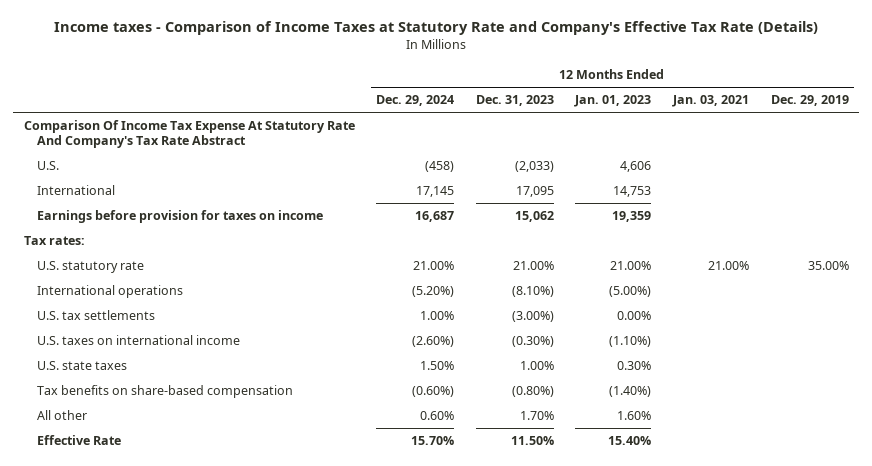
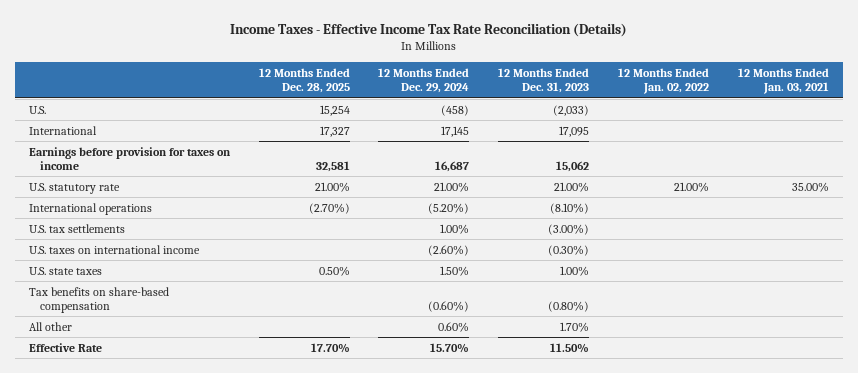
- Income taxes - Comparison of Income Taxes at Statutory Rate and Company's Effective Tax Rate (Details)
+ Income Taxes - Effective Income Tax Rate Reconciliation (Details)
- | 12 Months Ended Dec. 29, 2024 | 12 Months Ended Dec. 31, 2023 | 12 Months Ended Jan. 01, 2023 | 12 Months Ended Jan. 03, 2021 | 12 Months Ended Dec. 29, 2019
+ | 12 Months Ended Dec. 28, 2025 | 12 Months Ended Dec. 29, 2024 | 12 Months Ended Dec. 31, 2023 | 12 Months Ended Jan. 02, 2022 | 12 Months Ended Jan. 03, 2021
- Comparison Of Income Tax Expense At Statutory Rate And Company's Tax Rate Abstract
- Tax rates:
- U.S. statutory rate | 21.00% | 21.00% | 21.00% | 21.00% | 35.00%
+ U.S. statutory rate | 21.00% | 21.00% | 21.00% | 21.00% | 35.00%

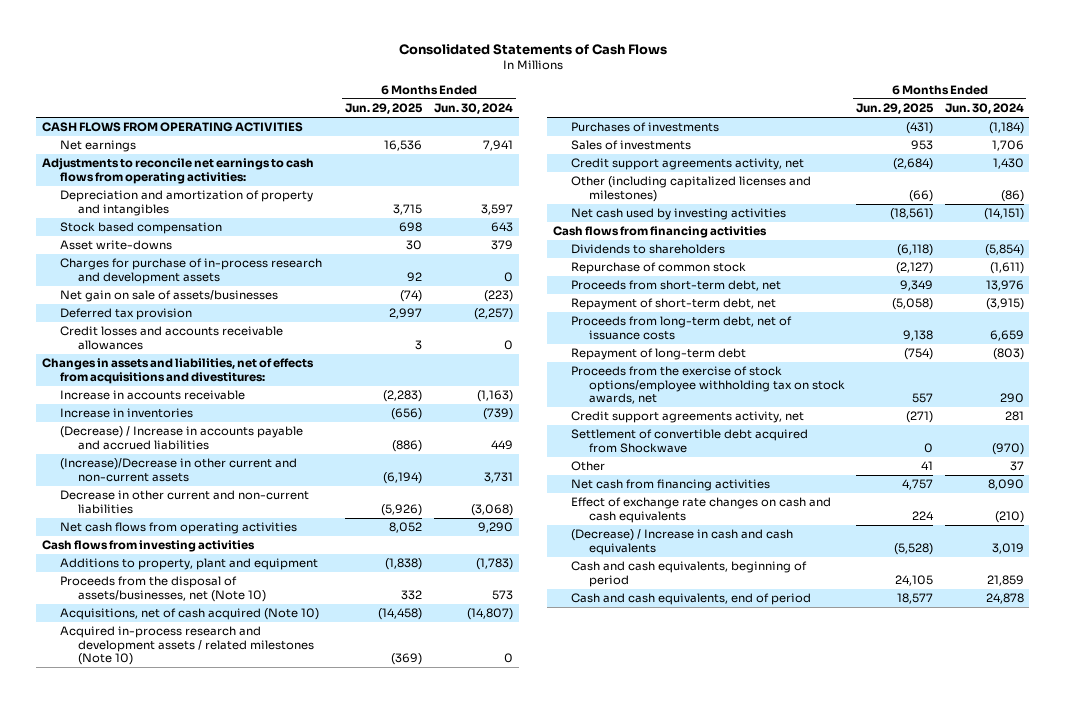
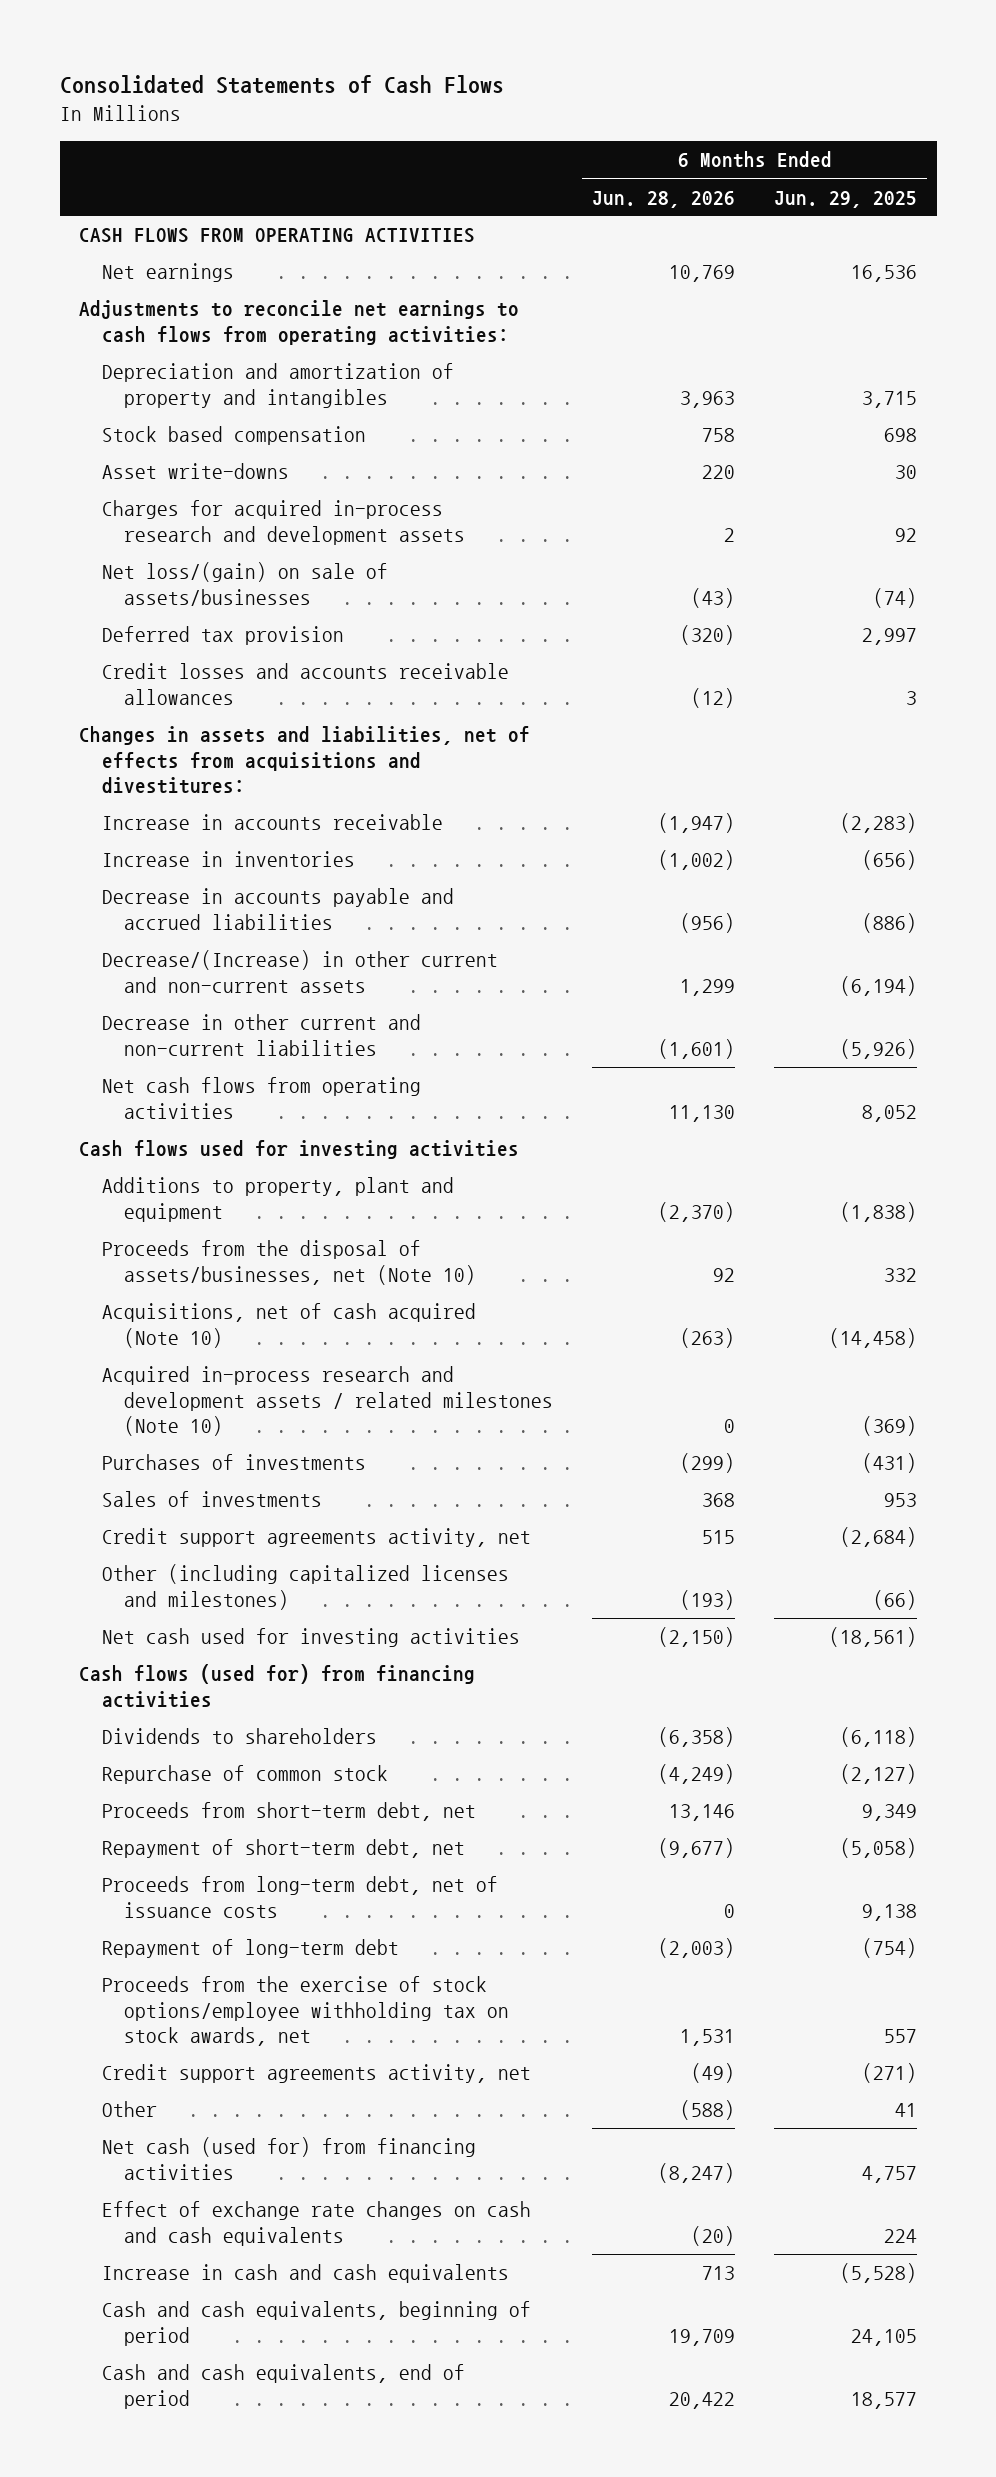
- | 6 Months Ended Jun. 29, 2025 | 6 Months Ended Jun. 30, 2024
+ | 6 Months Ended Jun. 28, 2026 | 6 Months Ended Jun. 29, 2025
- Charges for purchase of in-process research and development assets | 92 | 0
- Net gain on sale of assets/businesses | (74) | (223)
+ Charges for acquired in-process research and development assets | 2 | 92
+ Net loss/(gain) on sale of assets/businesses | (43) | (74)
- (Decrease) / Increase in accounts payable and accrued liabilities | (886) | 449
- (Increase)/Decrease in other current and non-current assets | (6,194) | 3,731
+ Decrease in accounts payable and accrued liabilities | (956) | (886)
+ Decrease/(Increase) in other current and non-current assets | 1,299 | (6,194)
- Cash flows from investing activities
+ Cash flows used for investing activities
- Net cash used by investing activities | (18,561) | (14,151)
- Cash flows from financing activities
+ Net cash used for investing activities | (2,150) | (18,561)
+ Cash flows (used for) from financing activities
- Settlement of convertible debt acquired from Shockwave | 0 | (970)
- Net cash from financing activities | 4,757 | 8,090
+ Net cash (used for) from financing activities | (8,247) | 4,757
- (Decrease) / Increase in cash and cash equivalents | (5,528) | 3,019
+ Increase in cash and cash equivalents | 713 | (5,528)

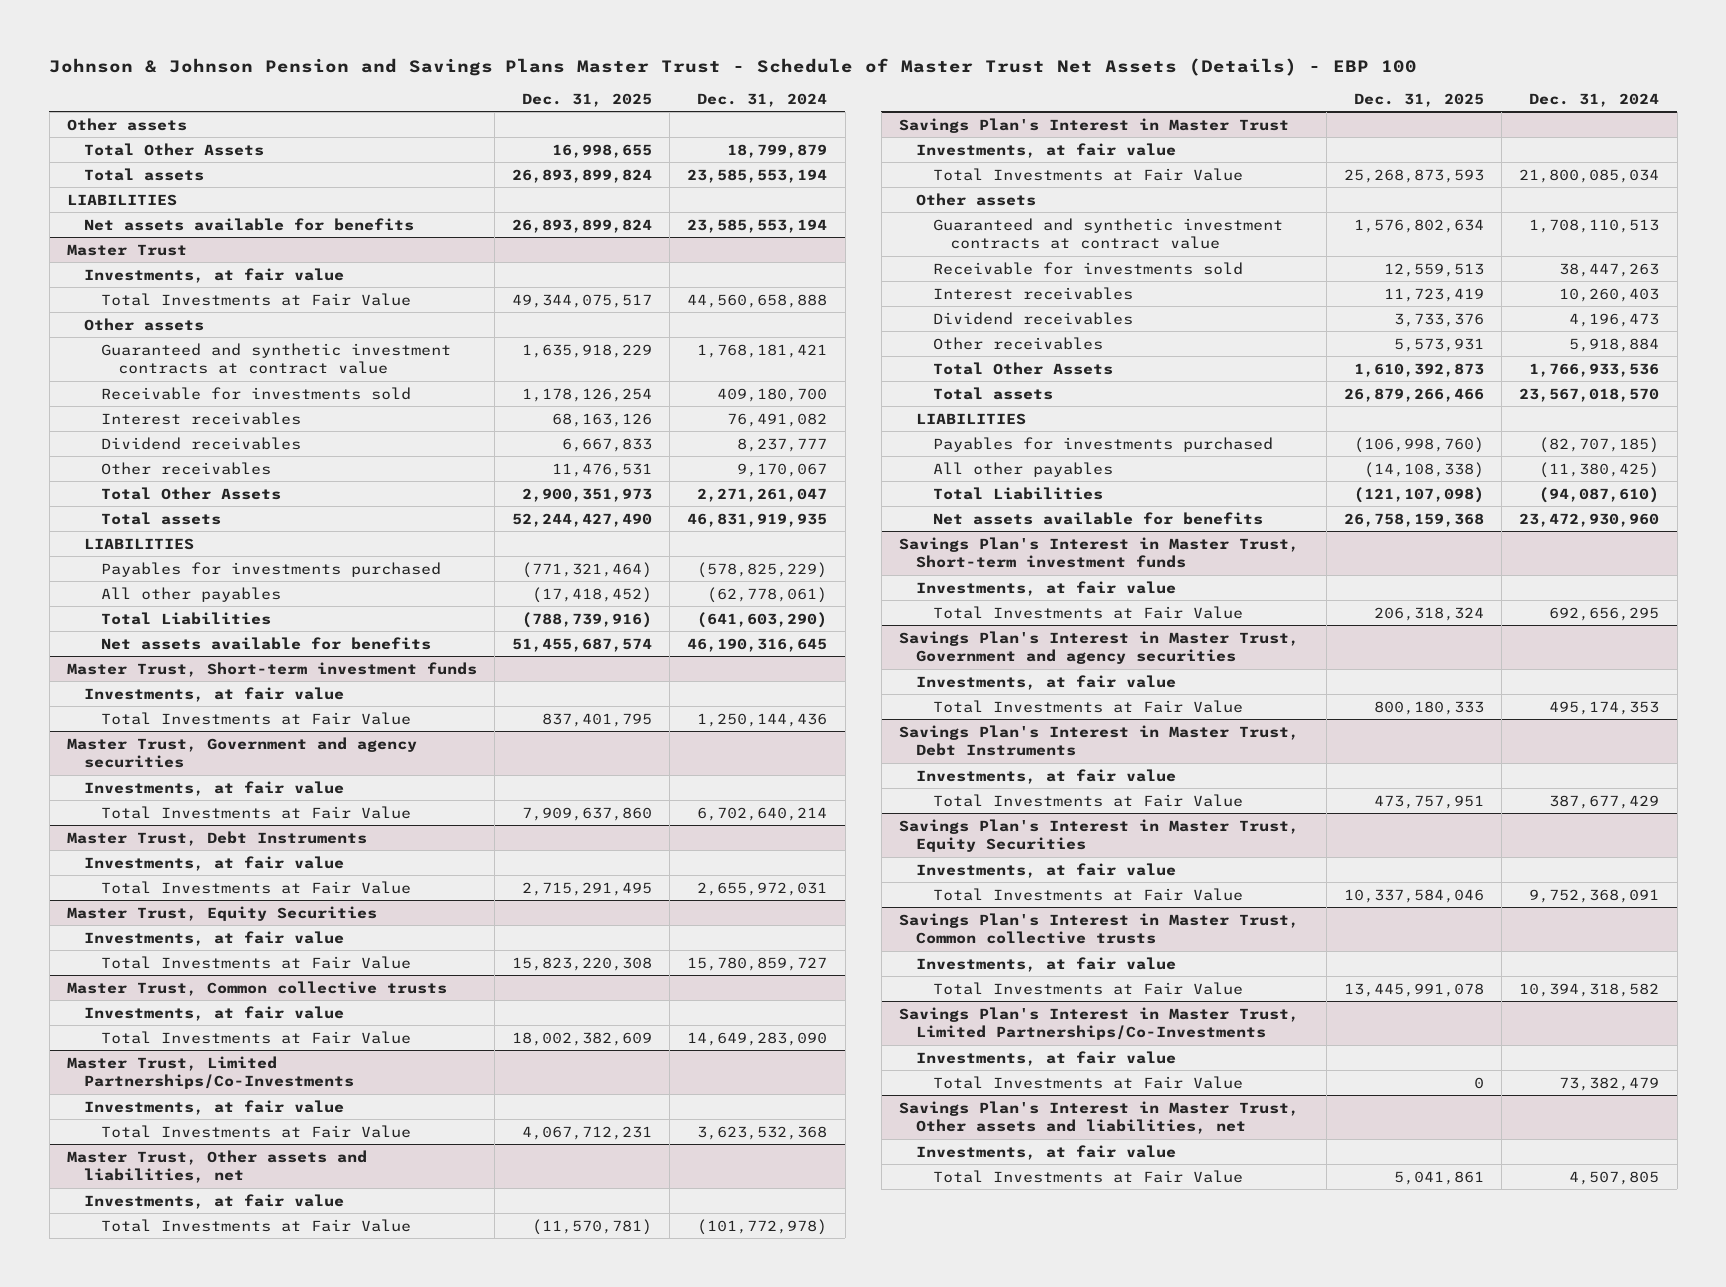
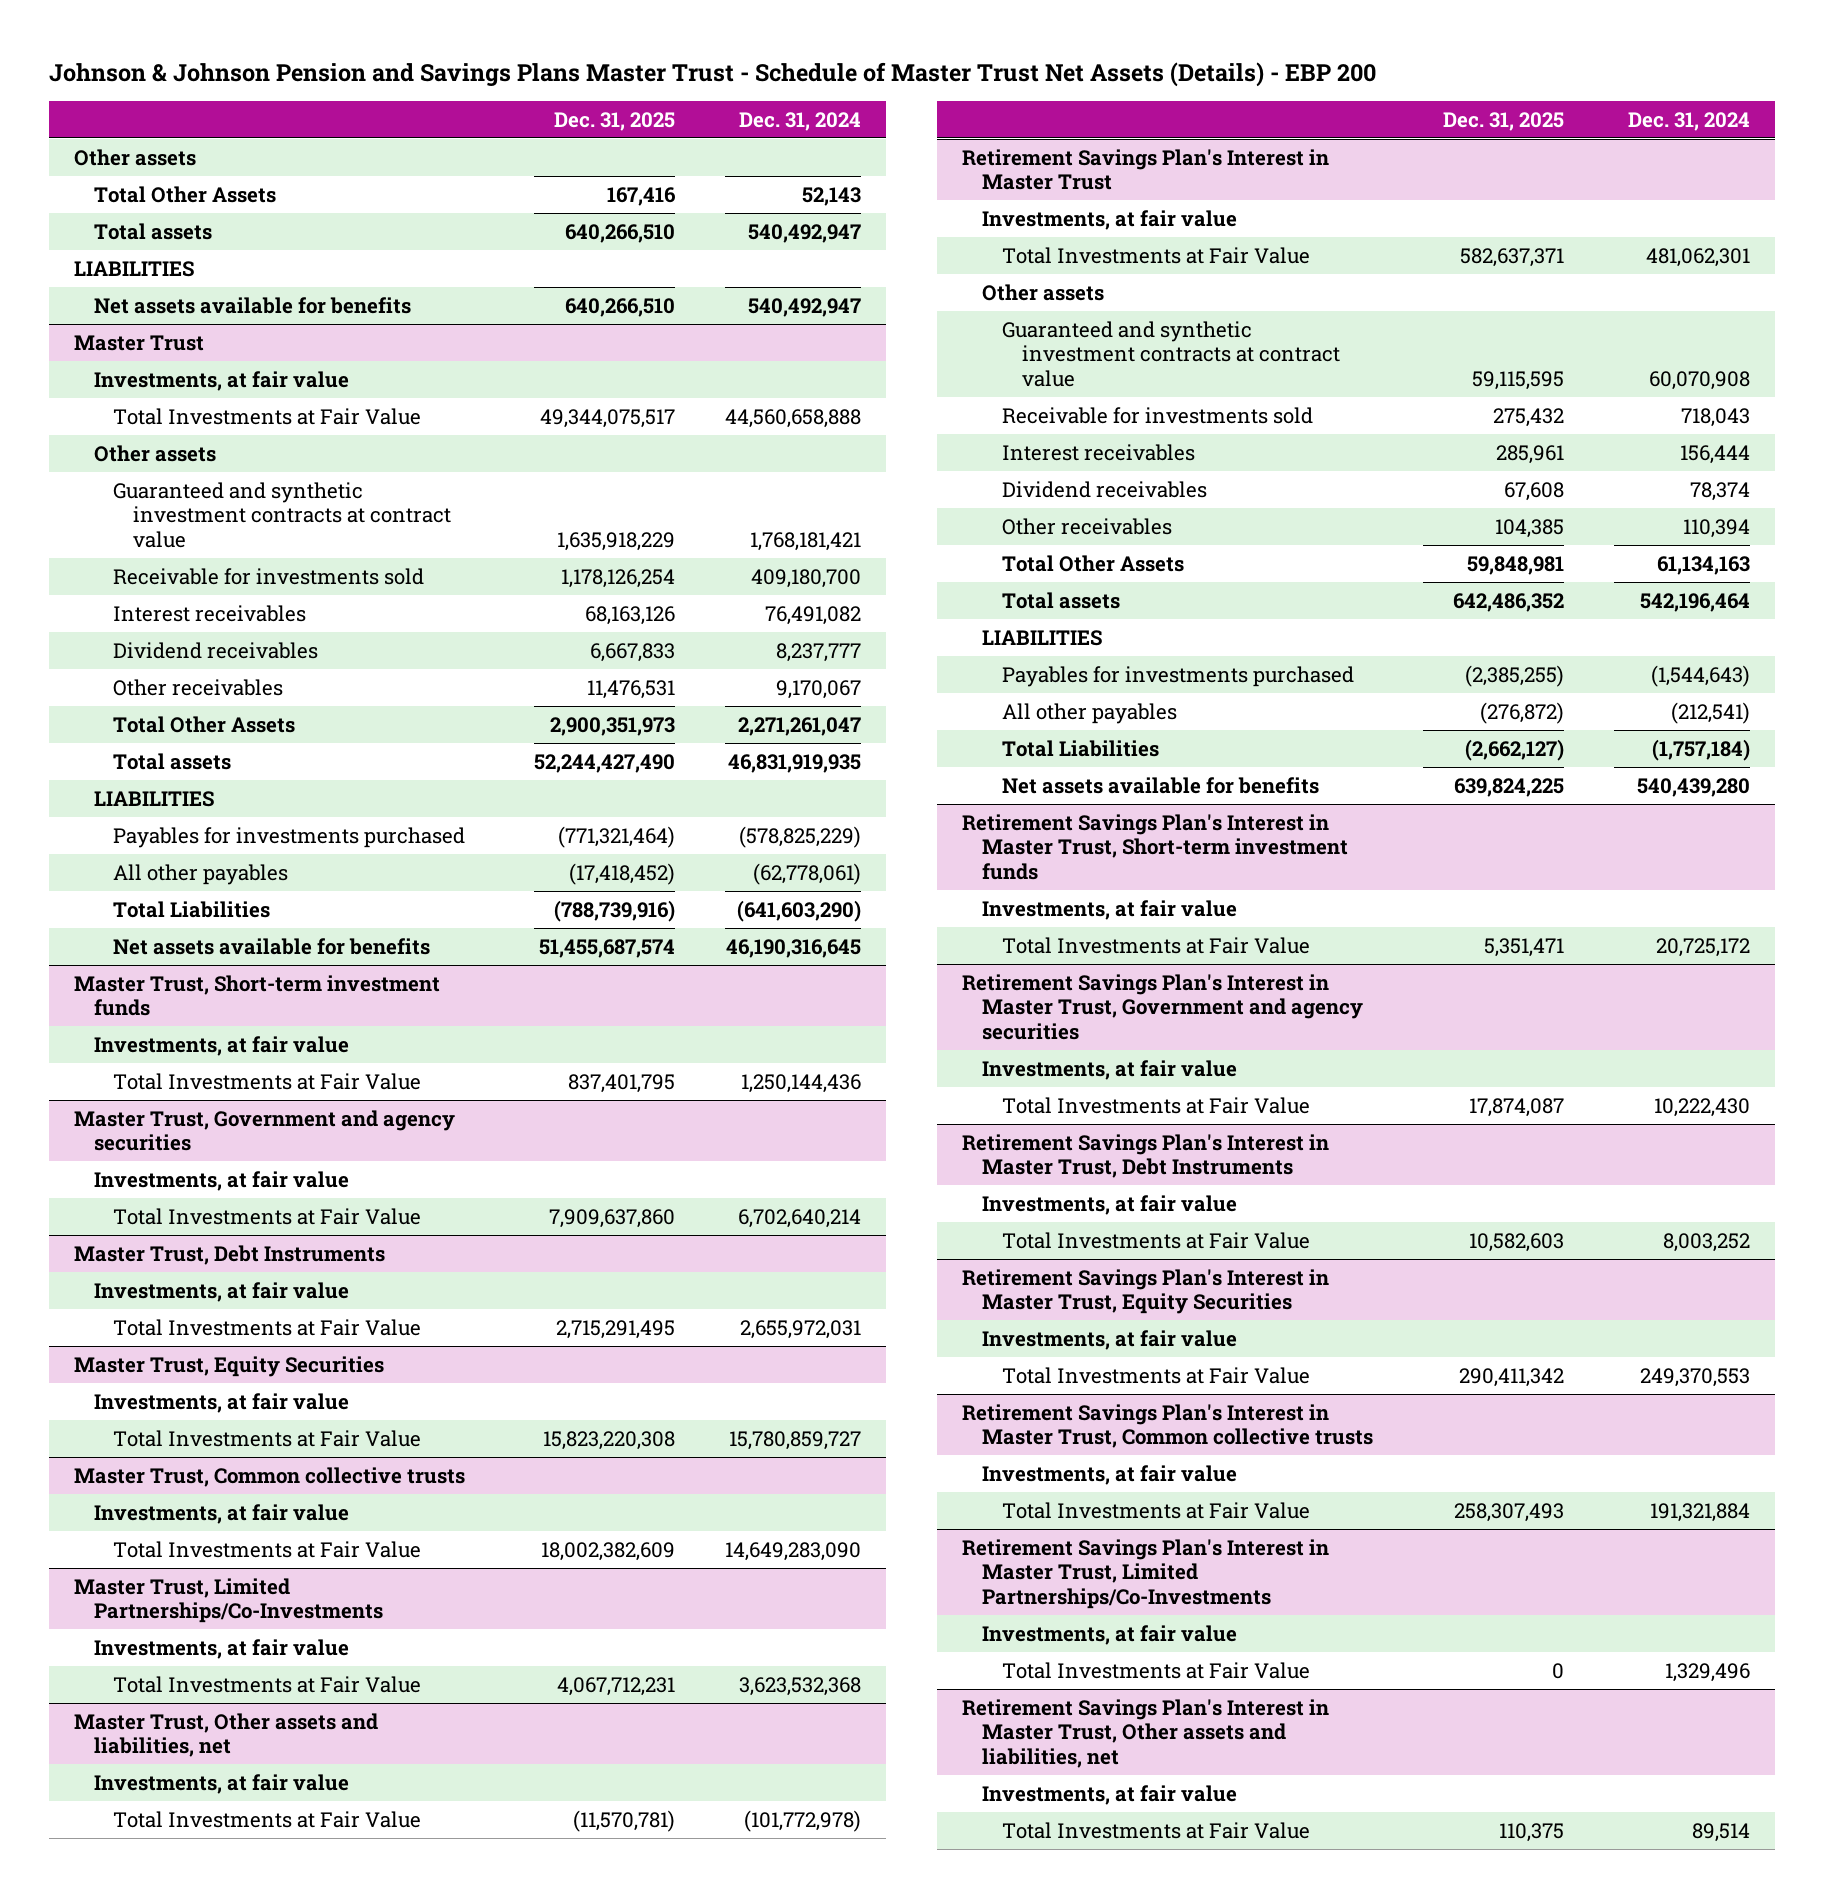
- Johnson & Johnson Pension and Savings Plans Master Trust - Schedule of Master Trust Net Assets (Details) - EBP 100
+ Johnson & Johnson Pension and Savings Plans Master Trust - Schedule of Master Trust Net Assets (Details) - EBP 200
- Total Other Assets | 16,998,655 | 18,799,879
- Total assets | 26,893,899,824 | 23,585,553,194
+ Total Other Assets | 167,416 | 52,143
+ Total assets | 640,266,510 | 540,492,947
- Net assets available for benefits | 26,893,899,824 | 23,585,553,194
+ Net assets available for benefits | 640,266,510 | 540,492,947
- Savings Plan's Interest in Master Trust
+ Retirement Savings Plan's Interest in Master Trust
- Total Investments at Fair Value | 25,268,873,593 | 21,800,085,034
+ Total Investments at Fair Value | 582,637,371 | 481,062,301
- Guaranteed and synthetic investment contracts at contract value | 1,576,802,634 | 1,708,110,513
- Receivable for investments sold | 12,559,513 | 38,447,263
- Interest receivables | 11,723,419 | 10,260,403
- Dividend receivables | 3,733,376 | 4,196,473
- Other receivables | 5,573,931 | 5,918,884
- Total Other Assets | 1,610,392,873 | 1,766,933,536
- Total assets | 26,879,266,466 | 23,567,018,570
+ Guaranteed and synthetic investment contracts at contract value | 59,115,595 | 60,070,908
+ Receivable for investments sold | 275,432 | 718,043
+ Interest receivables | 285,961 | 156,444
+ Dividend receivables | 67,608 | 78,374
+ Other receivables | 104,385 | 110,394
+ Total Other Assets | 59,848,981 | 61,134,163
+ Total assets | 642,486,352 | 542,196,464
- Payables for investments purchased | (106,998,760) | (82,707,185)
- All other payables | (14,108,338) | (11,380,425)
- Total Liabilities | (121,107,098) | (94,087,610)
- Net assets available for benefits | 26,758,159,368 | 23,472,930,960
- Savings Plan's Interest in Master Trust, Short-term investment funds
+ Payables for investments purchased | (2,385,255) | (1,544,643)
+ All other payables | (276,872) | (212,541)
+ Total Liabilities | (2,662,127) | (1,757,184)
+ Net assets available for benefits | 639,824,225 | 540,439,280
+ Retirement Savings Plan's Interest in Master Trust, Short-term investment funds
- Total Investments at Fair Value | 206,318,324 | 692,656,295
- Savings Plan's Interest in Master Trust, Government and agency securities
+ Total Investments at Fair Value | 5,351,471 | 20,725,172
+ Retirement Savings Plan's Interest in Master Trust, Government and agency securities
- Total Investments at Fair Value | 800,180,333 | 495,174,353
- Savings Plan's Interest in Master Trust, Debt Instruments
+ Total Investments at Fair Value | 17,874,087 | 10,222,430
+ Retirement Savings Plan's Interest in Master Trust, Debt Instruments
- Total Investments at Fair Value | 473,757,951 | 387,677,429
- Savings Plan's Interest in Master Trust, Equity Securities
+ Total Investments at Fair Value | 10,582,603 | 8,003,252
+ Retirement Savings Plan's Interest in Master Trust, Equity Securities
- Total Investments at Fair Value | 10,337,584,046 | 9,752,368,091
- Savings Plan's Interest in Master Trust, Common collective trusts
+ Total Investments at Fair Value | 290,411,342 | 249,370,553
+ Retirement Savings Plan's Interest in Master Trust, Common collective trusts
- Total Investments at Fair Value | 13,445,991,078 | 10,394,318,582
- Savings Plan's Interest in Master Trust, Limited Partnerships/Co-Investments
+ Total Investments at Fair Value | 258,307,493 | 191,321,884
+ Retirement Savings Plan's Interest in Master Trust, Limited Partnerships/Co-Investments
- Total Investments at Fair Value | 0 | 73,382,479
- Savings Plan's Interest in Master Trust, Other assets and liabilities, net
+ Total Investments at Fair Value | 0 | 1,329,496
+ Retirement Savings Plan's Interest in Master Trust, Other assets and liabilities, net
- Total Investments at Fair Value | 5,041,861 | 4,507,805
+ Total Investments at Fair Value | 110,375 | 89,514

